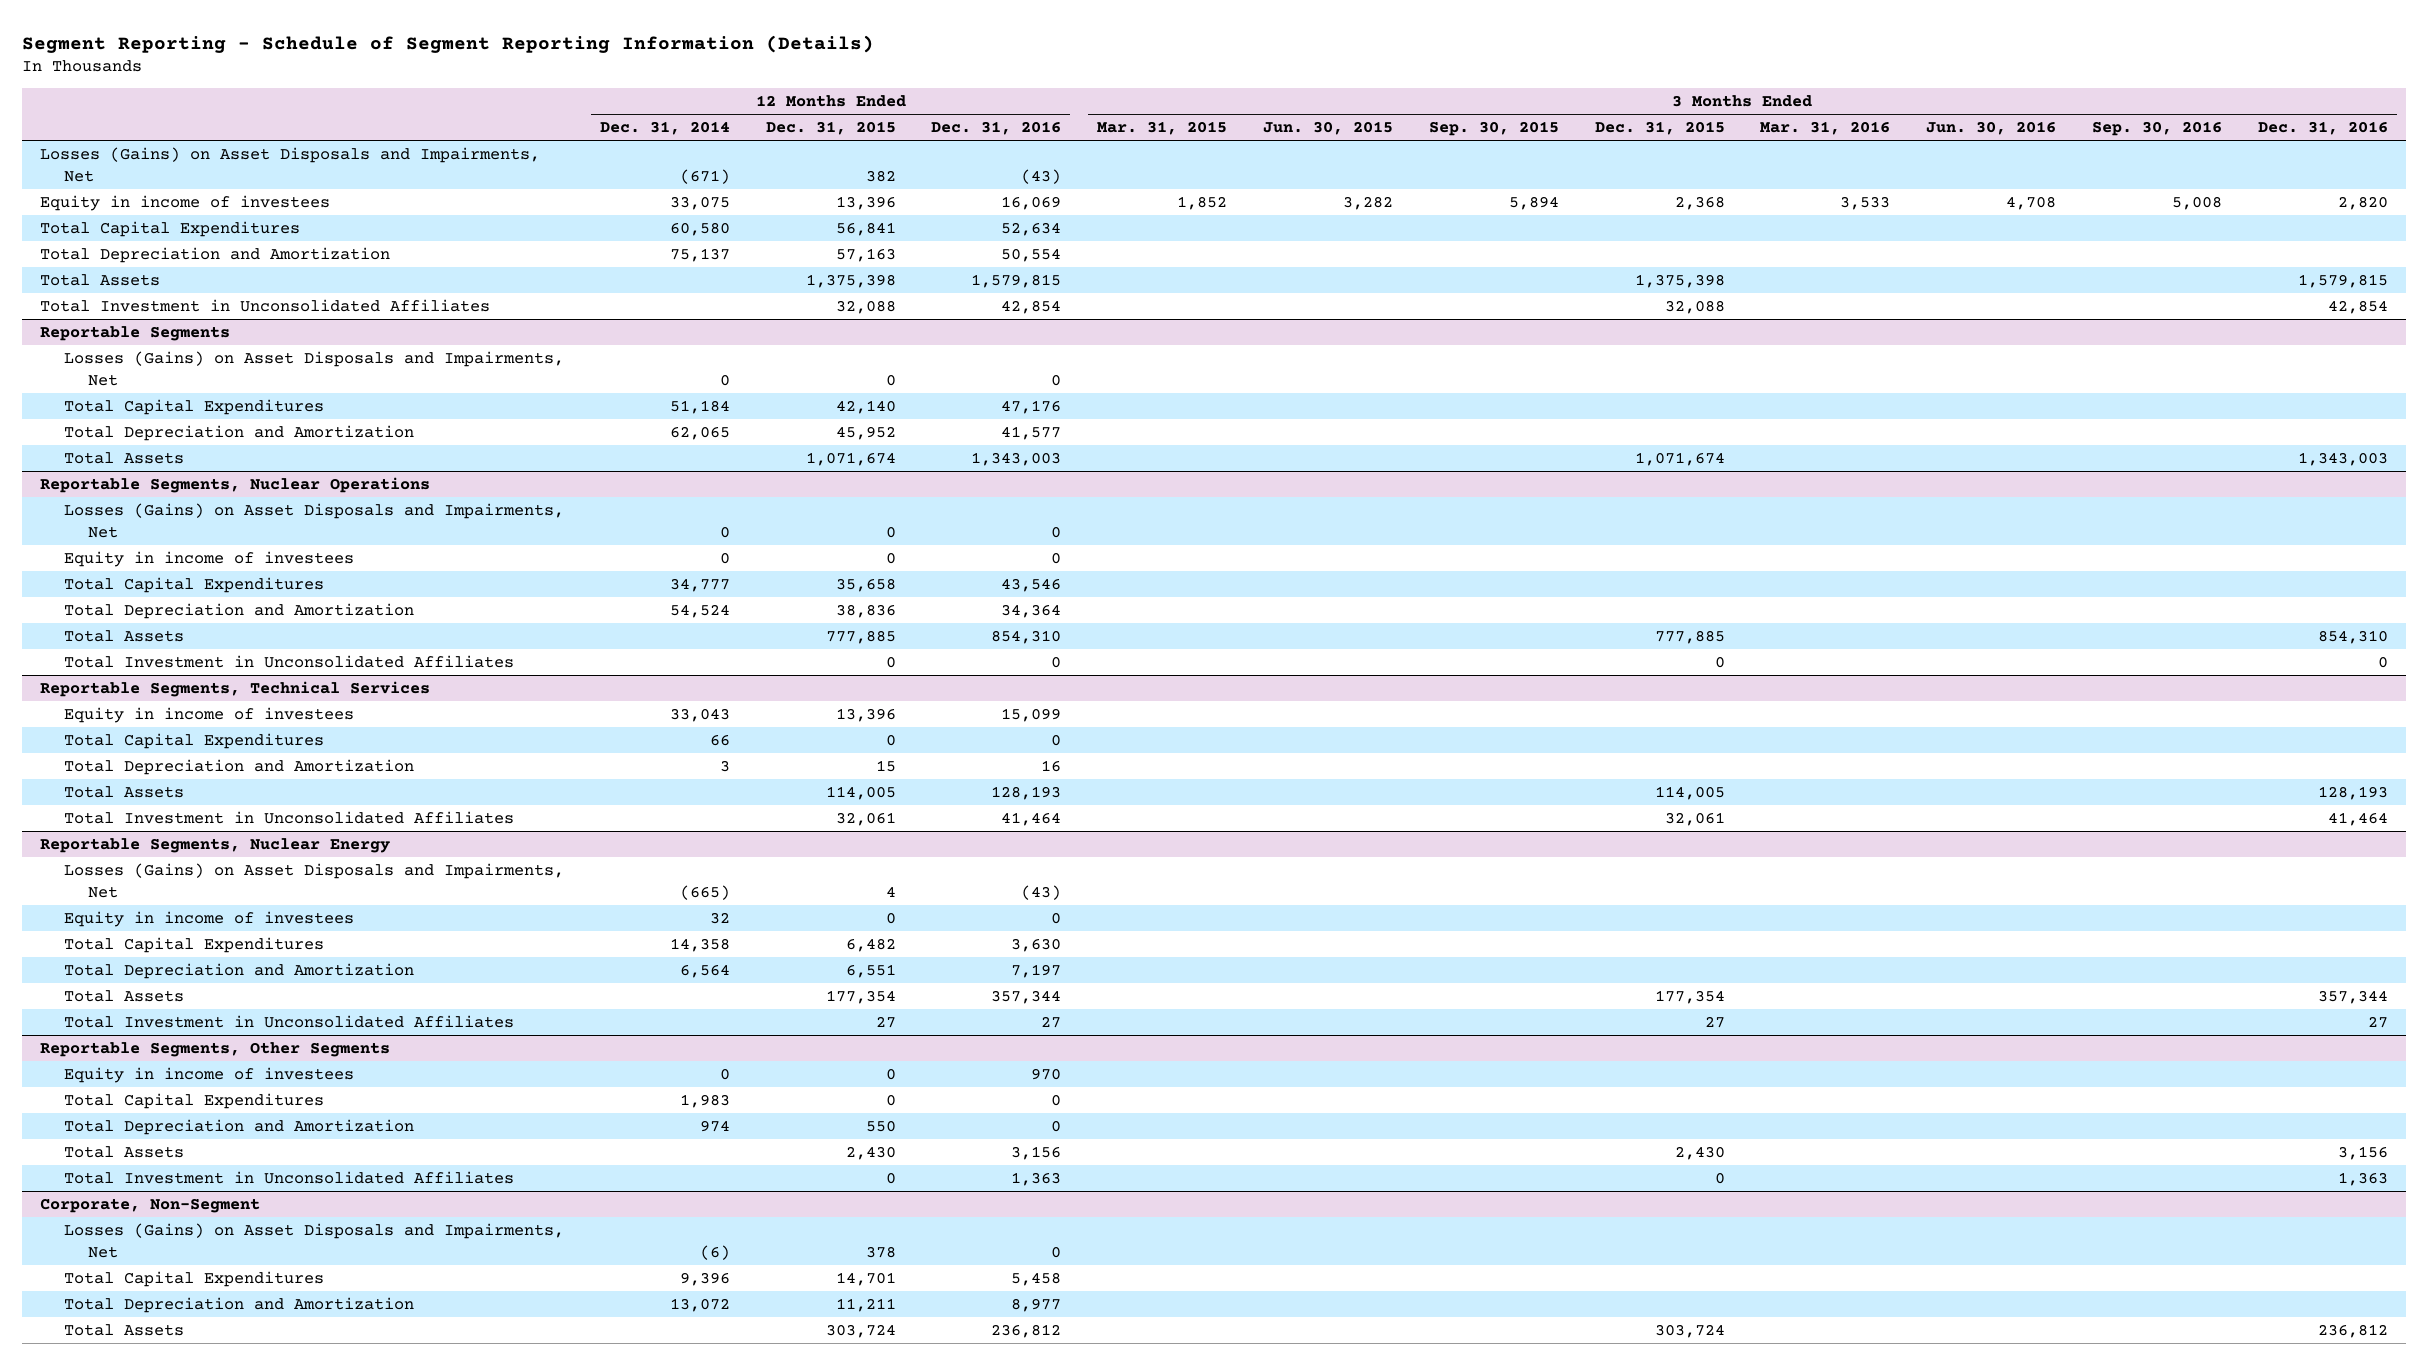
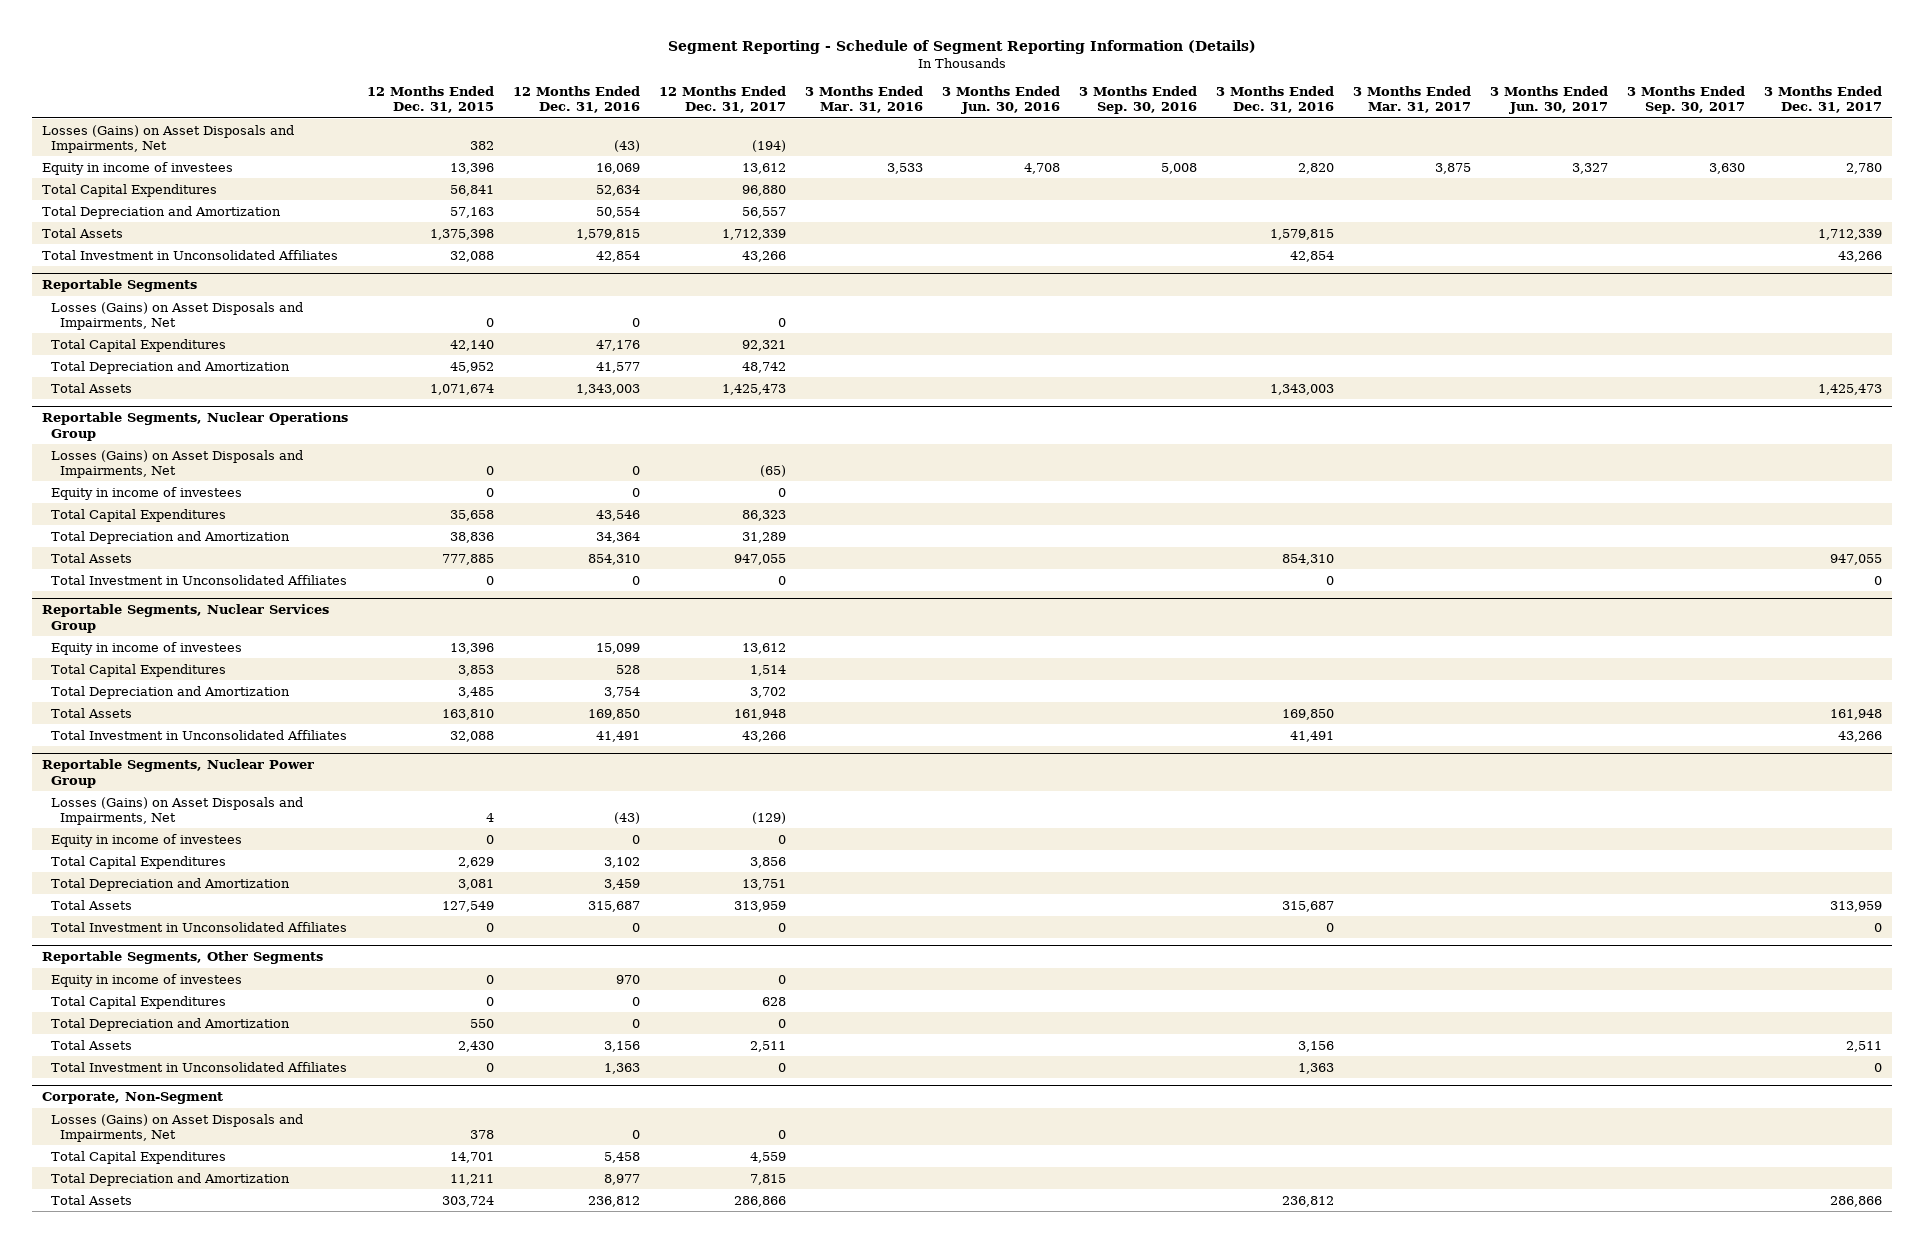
- | 12 Months Ended Dec. 31, 2014 | 12 Months Ended Dec. 31, 2015 | 12 Months Ended Dec. 31, 2016 | 3 Months Ended Mar. 31, 2015 | 3 Months Ended Jun. 30, 2015 | 3 Months Ended Sep. 30, 2015 | 3 Months Ended Dec. 31, 2015 | 3 Months Ended Mar. 31, 2016 | 3 Months Ended Jun. 30, 2016 | 3 Months Ended Sep. 30, 2016 | 3 Months Ended Dec. 31, 2016
+ | 12 Months Ended Dec. 31, 2015 | 12 Months Ended Dec. 31, 2016 | 12 Months Ended Dec. 31, 2017 | 3 Months Ended Mar. 31, 2016 | 3 Months Ended Jun. 30, 2016 | 3 Months Ended Sep. 30, 2016 | 3 Months Ended Dec. 31, 2016 | 3 Months Ended Mar. 31, 2017 | 3 Months Ended Jun. 30, 2017 | 3 Months Ended Sep. 30, 2017 | 3 Months Ended Dec. 31, 2017
- Reportable Segments, Nuclear Operations
+ Reportable Segments, Nuclear Operations Group
- Reportable Segments, Technical Services
+ Reportable Segments, Nuclear Services Group
- Total Capital Expenditures | 66 | 0 | 0 | | | | | | | |
- Total Depreciation and Amortization | 3 | 15 | 16 | | | | | | | |
- Total Assets | | 114,005 | 128,193 | | | | 114,005 | | | | 128,193
- Total Investment in Unconsolidated Affiliates | | 32,061 | 41,464 | | | | 32,061 | | | | 41,464
- Reportable Segments, Nuclear Energy
+ Total Capital Expenditures | 3,853 | 528 | 1,514 | | | | | | | |
+ Total Depreciation and Amortization | 3,485 | 3,754 | 3,702 | | | | | | | |
+ Total Assets | 163,810 | 169,850 | 161,948 | | | | 169,850 | | | | 161,948
+ Total Investment in Unconsolidated Affiliates | 32,088 | 41,491 | 43,266 | | | | 41,491 | | | | 43,266
+ Reportable Segments, Nuclear Power Group
- Total Capital Expenditures | 14,358 | 6,482 | 3,630 | | | | | | | |
- Total Depreciation and Amortization | 6,564 | 6,551 | 7,197 | | | | | | | |
- Total Assets | | 177,354 | 357,344 | | | | 177,354 | | | | 357,344
- Total Investment in Unconsolidated Affiliates | | 27 | 27 | | | | 27 | | | | 27
+ Total Capital Expenditures | 2,629 | 3,102 | 3,856 | | | | | | | |
+ Total Depreciation and Amortization | 3,081 | 3,459 | 13,751 | | | | | | | |
+ Total Assets | 127,549 | 315,687 | 313,959 | | | | 315,687 | | | | 313,959
+ Total Investment in Unconsolidated Affiliates | 0 | 0 | 0 | | | | 0 | | | | 0

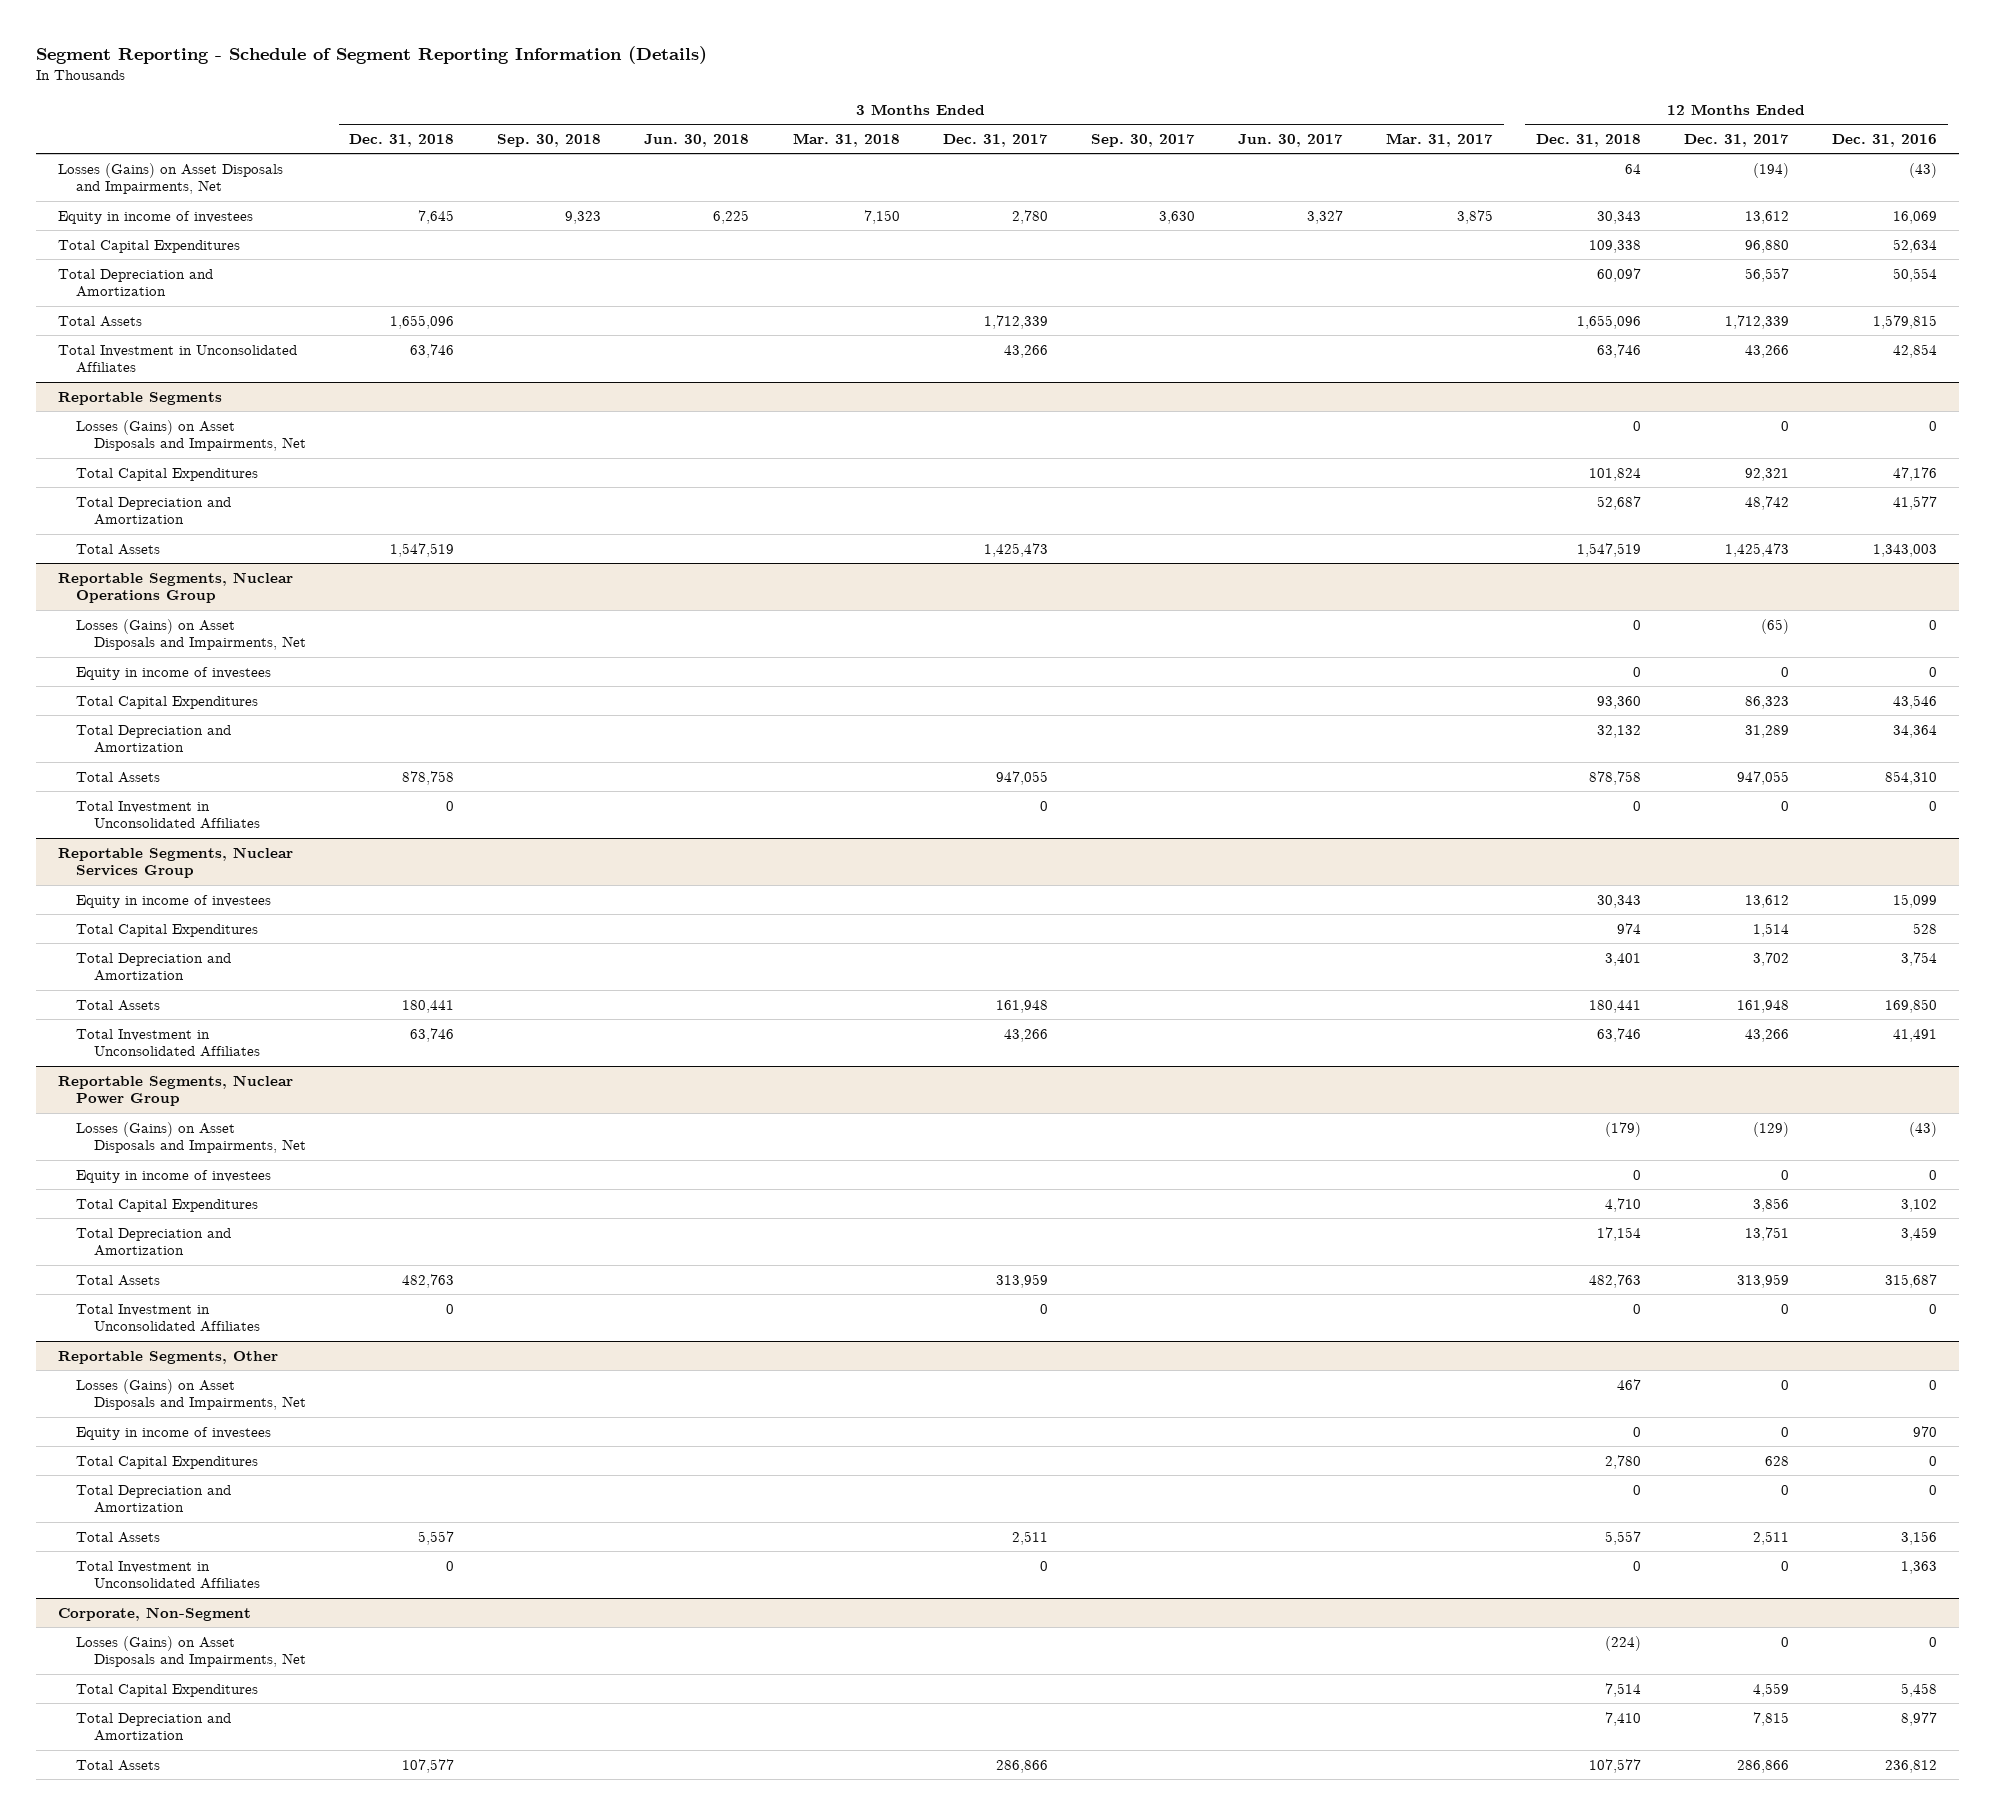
- | 12 Months Ended Dec. 31, 2015 | 12 Months Ended Dec. 31, 2016 | 12 Months Ended Dec. 31, 2017 | 3 Months Ended Mar. 31, 2016 | 3 Months Ended Jun. 30, 2016 | 3 Months Ended Sep. 30, 2016 | 3 Months Ended Dec. 31, 2016 | 3 Months Ended Mar. 31, 2017 | 3 Months Ended Jun. 30, 2017 | 3 Months Ended Sep. 30, 2017 | 3 Months Ended Dec. 31, 2017
+ | 3 Months Ended Dec. 31, 2018 | 3 Months Ended Sep. 30, 2018 | 3 Months Ended Jun. 30, 2018 | 3 Months Ended Mar. 31, 2018 | 3 Months Ended Dec. 31, 2017 | 3 Months Ended Sep. 30, 2017 | 3 Months Ended Jun. 30, 2017 | 3 Months Ended Mar. 31, 2017 | 12 Months Ended Dec. 31, 2018 | 12 Months Ended Dec. 31, 2017 | 12 Months Ended Dec. 31, 2016
- Reportable Segments, Other Segments
+ Reportable Segments, Other
+ Losses (Gains) on Asset Disposals and Impairments, Net | | | | | | | | | 467 | 0 | 0

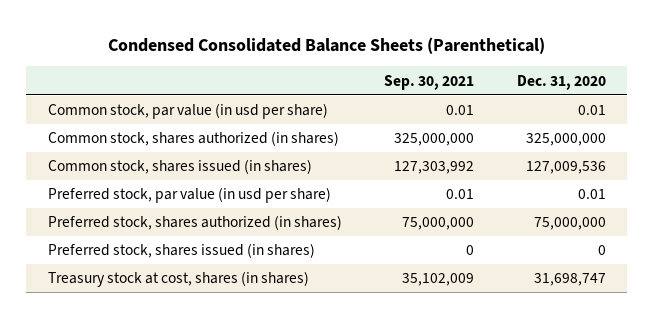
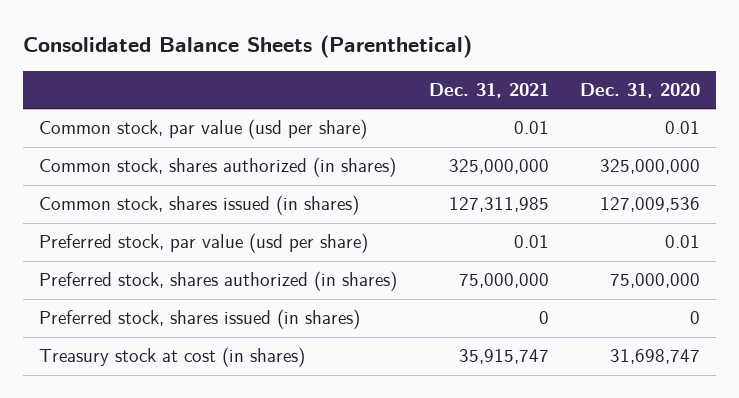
- Condensed Consolidated Balance Sheets (Parenthetical)
+ Consolidated Balance Sheets (Parenthetical)
- | Sep. 30, 2021 | Dec. 31, 2020
+ | Dec. 31, 2021 | Dec. 31, 2020
- Common stock, par value (in usd per share) | 0.01 | 0.01
+ Common stock, par value (usd per share) | 0.01 | 0.01
- Preferred stock, par value (in usd per share) | 0.01 | 0.01
+ Preferred stock, par value (usd per share) | 0.01 | 0.01
- Treasury stock at cost, shares (in shares) | 35,102,009 | 31,698,747
+ Treasury stock at cost (in shares) | 35,915,747 | 31,698,747

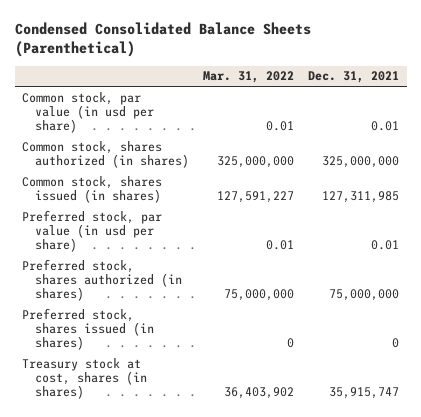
- Consolidated Balance Sheets (Parenthetical)
+ Condensed Consolidated Balance Sheets (Parenthetical)
- | Dec. 31, 2021 | Dec. 31, 2020
+ | Mar. 31, 2022 | Dec. 31, 2021
- Common stock, par value (usd per share) | 0.01 | 0.01
+ Common stock, par value (in usd per share) | 0.01 | 0.01
- Preferred stock, par value (usd per share) | 0.01 | 0.01
+ Preferred stock, par value (in usd per share) | 0.01 | 0.01
- Treasury stock at cost (in shares) | 35,915,747 | 31,698,747
+ Treasury stock at cost, shares (in shares) | 36,403,902 | 35,915,747

